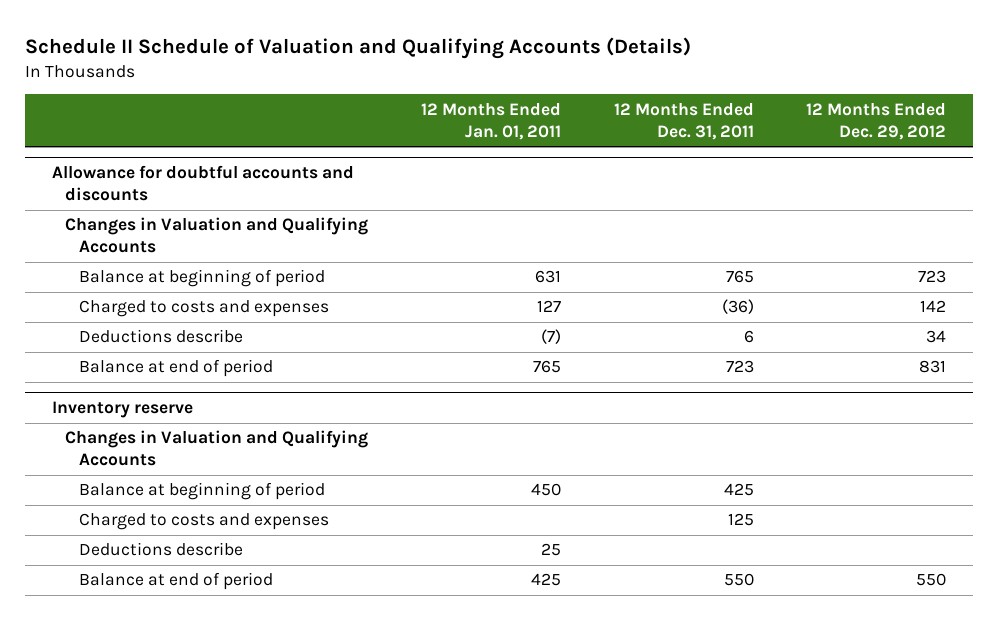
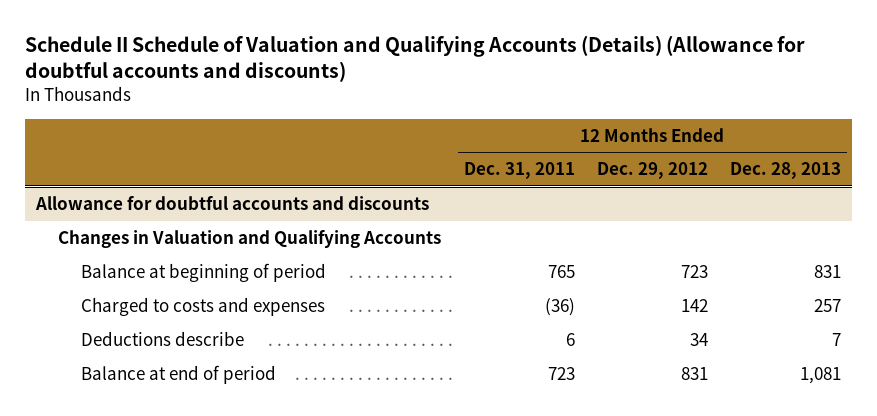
- Schedule II Schedule of Valuation and Qualifying Accounts (Details)
+ Schedule II Schedule of Valuation and Qualifying Accounts (Details) (Allowance for doubtful accounts and discounts)
- | 12 Months Ended Jan. 01, 2011 | 12 Months Ended Dec. 31, 2011 | 12 Months Ended Dec. 29, 2012
+ | 12 Months Ended Dec. 31, 2011 | 12 Months Ended Dec. 29, 2012 | 12 Months Ended Dec. 28, 2013
- Inventory reserve
- Changes in Valuation and Qualifying Accounts
- Balance at beginning of period | 450 | 425 |
- Charged to costs and expenses | | 125 |
- Deductions describe | 25 | |
- Balance at end of period | 425 | 550 | 550

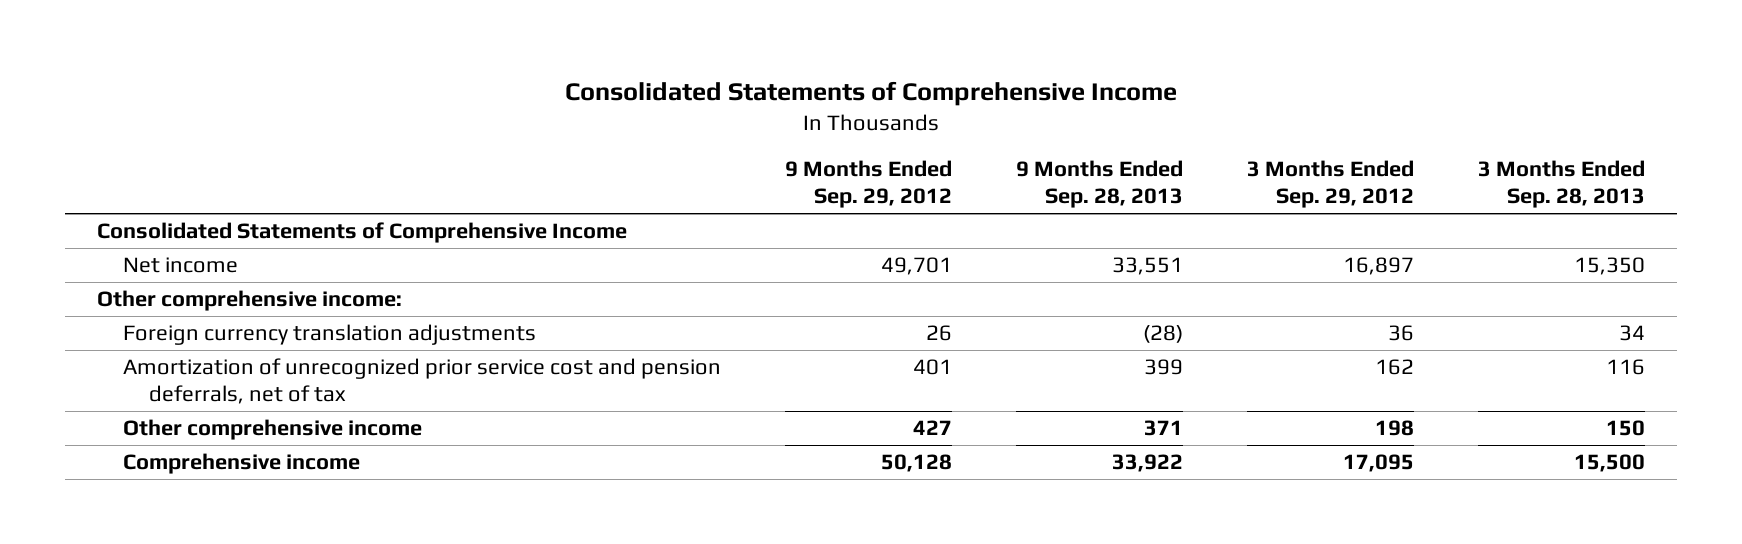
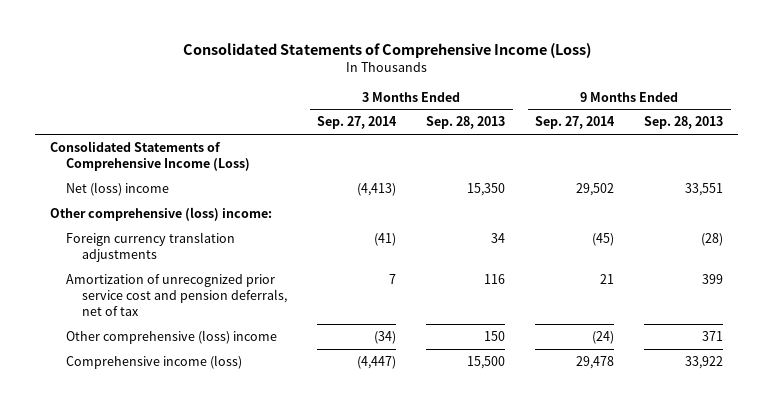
- Consolidated Statements of Comprehensive Income
+ Consolidated Statements of Comprehensive Income (Loss)
- | 9 Months Ended Sep. 29, 2012 | 9 Months Ended Sep. 28, 2013 | 3 Months Ended Sep. 29, 2012 | 3 Months Ended Sep. 28, 2013
+ | 3 Months Ended Sep. 27, 2014 | 3 Months Ended Sep. 28, 2013 | 9 Months Ended Sep. 27, 2014 | 9 Months Ended Sep. 28, 2013
- Consolidated Statements of Comprehensive Income
- Net income | 49,701 | 33,551 | 16,897 | 15,350
- Other comprehensive income:
+ Consolidated Statements of Comprehensive Income (Loss)
+ Net (loss) income | (4,413) | 15,350 | 29,502 | 33,551
+ Other comprehensive (loss) income:
- Other comprehensive income | 427 | 371 | 198 | 150
- Comprehensive income | 50,128 | 33,922 | 17,095 | 15,500
+ Other comprehensive (loss) income | (34) | 150 | (24) | 371
+ Comprehensive income (loss) | (4,447) | 15,500 | 29,478 | 33,922

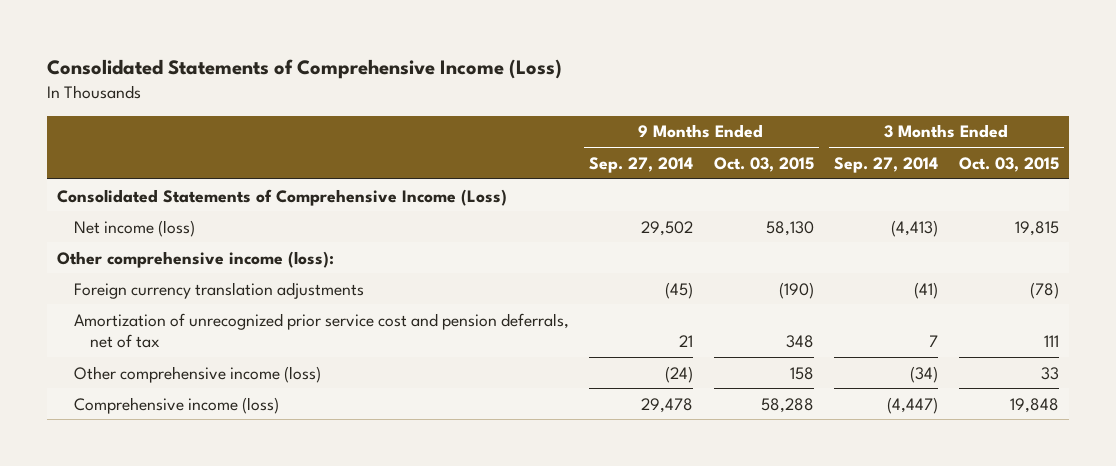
- | 3 Months Ended Sep. 27, 2014 | 3 Months Ended Sep. 28, 2013 | 9 Months Ended Sep. 27, 2014 | 9 Months Ended Sep. 28, 2013
+ | 9 Months Ended Sep. 27, 2014 | 9 Months Ended Oct. 03, 2015 | 3 Months Ended Sep. 27, 2014 | 3 Months Ended Oct. 03, 2015
- Net (loss) income | (4,413) | 15,350 | 29,502 | 33,551
- Other comprehensive (loss) income:
+ Net income (loss) | 29,502 | 58,130 | (4,413) | 19,815
+ Other comprehensive income (loss):
- Other comprehensive (loss) income | (34) | 150 | (24) | 371
+ Other comprehensive income (loss) | (24) | 158 | (34) | 33

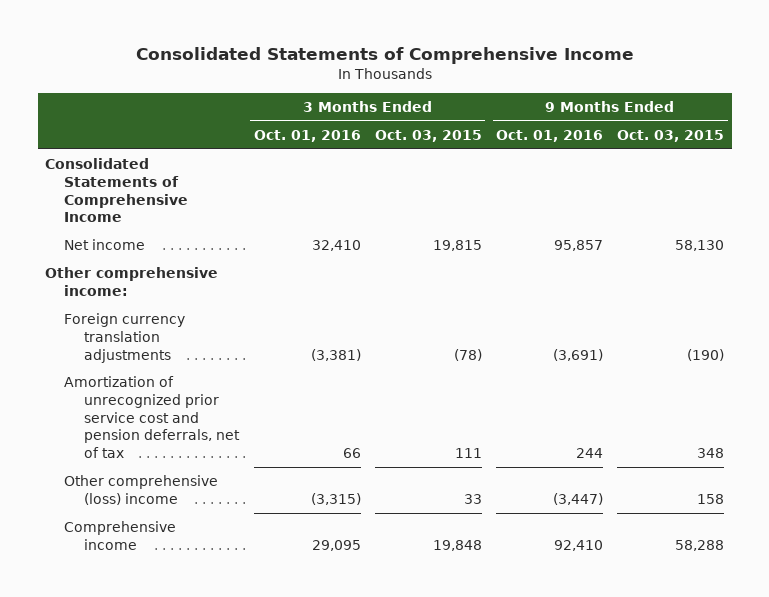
- Consolidated Statements of Comprehensive Income (Loss)
+ Consolidated Statements of Comprehensive Income
- | 9 Months Ended Sep. 27, 2014 | 9 Months Ended Oct. 03, 2015 | 3 Months Ended Sep. 27, 2014 | 3 Months Ended Oct. 03, 2015
+ | 3 Months Ended Oct. 01, 2016 | 3 Months Ended Oct. 03, 2015 | 9 Months Ended Oct. 01, 2016 | 9 Months Ended Oct. 03, 2015
- Consolidated Statements of Comprehensive Income (Loss)
- Net income (loss) | 29,502 | 58,130 | (4,413) | 19,815
- Other comprehensive income (loss):
+ Consolidated Statements of Comprehensive Income
+ Net income | 32,410 | 19,815 | 95,857 | 58,130
+ Other comprehensive income:
- Other comprehensive income (loss) | (24) | 158 | (34) | 33
- Comprehensive income (loss) | 29,478 | 58,288 | (4,447) | 19,848
+ Other comprehensive (loss) income | (3,315) | 33 | (3,447) | 158
+ Comprehensive income | 29,095 | 19,848 | 92,410 | 58,288

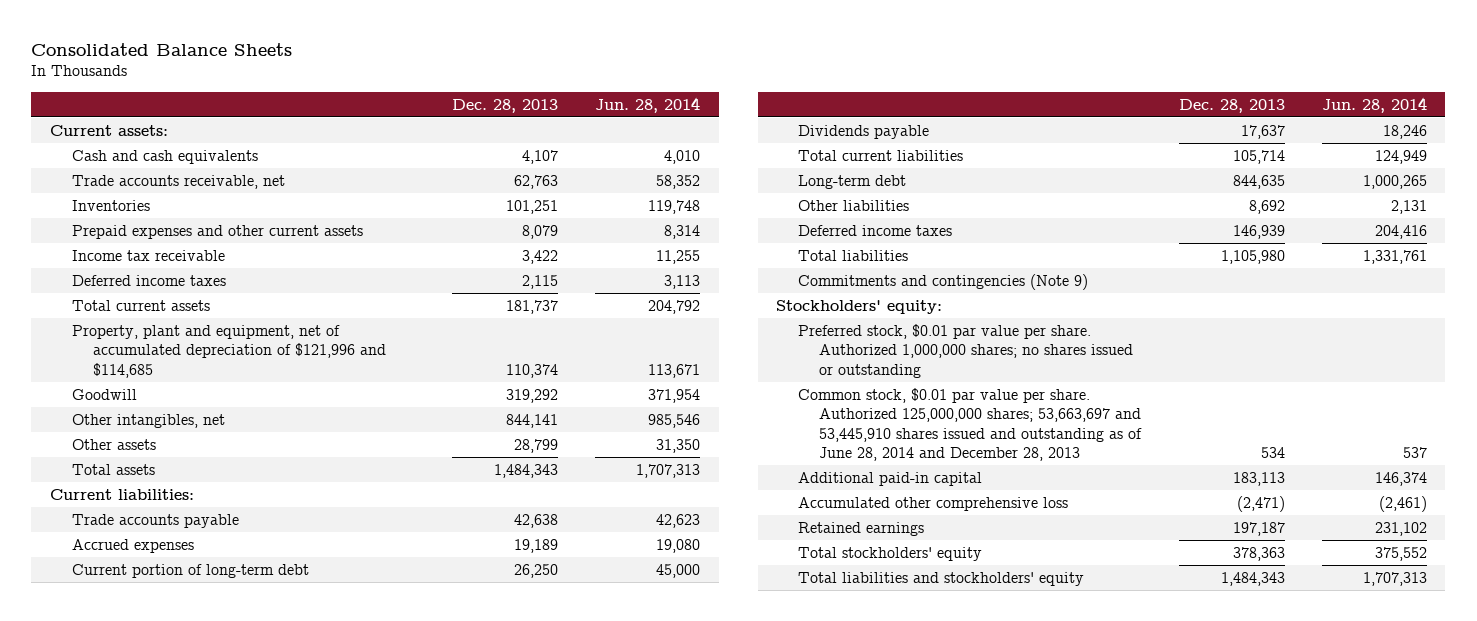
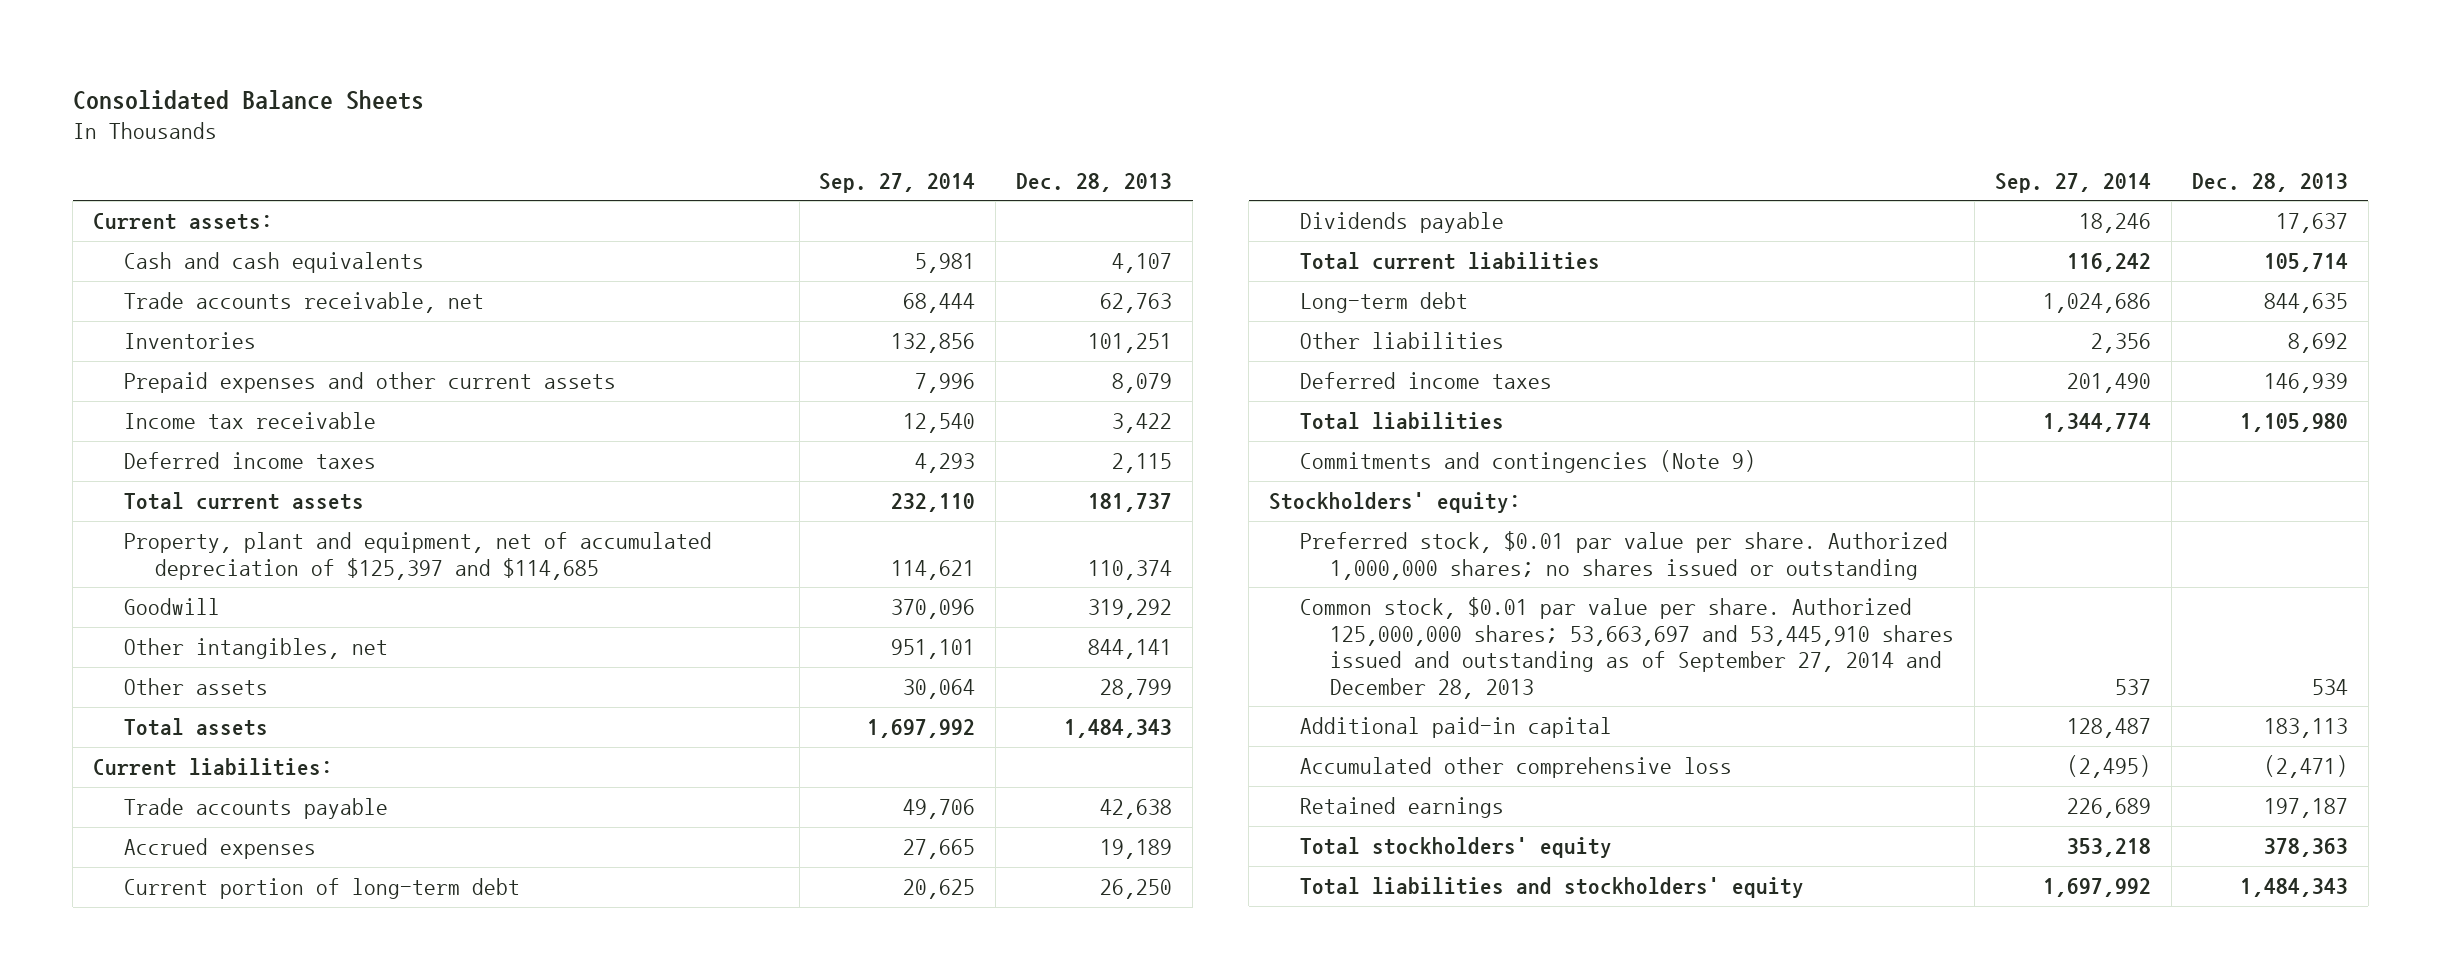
- | Dec. 28, 2013 | Jun. 28, 2014
+ | Sep. 27, 2014 | Dec. 28, 2013
- Property, plant and equipment, net of accumulated depreciation of $121,996 and $114,685 | 110,374 | 113,671
+ Property, plant and equipment, net of accumulated depreciation of $125,397 and $114,685 | 114,621 | 110,374
- Common stock, $0.01 par value per share. Authorized 125,000,000 shares; 53,663,697 and 53,445,910 shares issued and outstanding as of June 28, 2014 and December 28, 2013 | 534 | 537
+ Common stock, $0.01 par value per share. Authorized 125,000,000 shares; 53,663,697 and 53,445,910 shares issued and outstanding as of September 27, 2014 and December 28, 2013 | 537 | 534

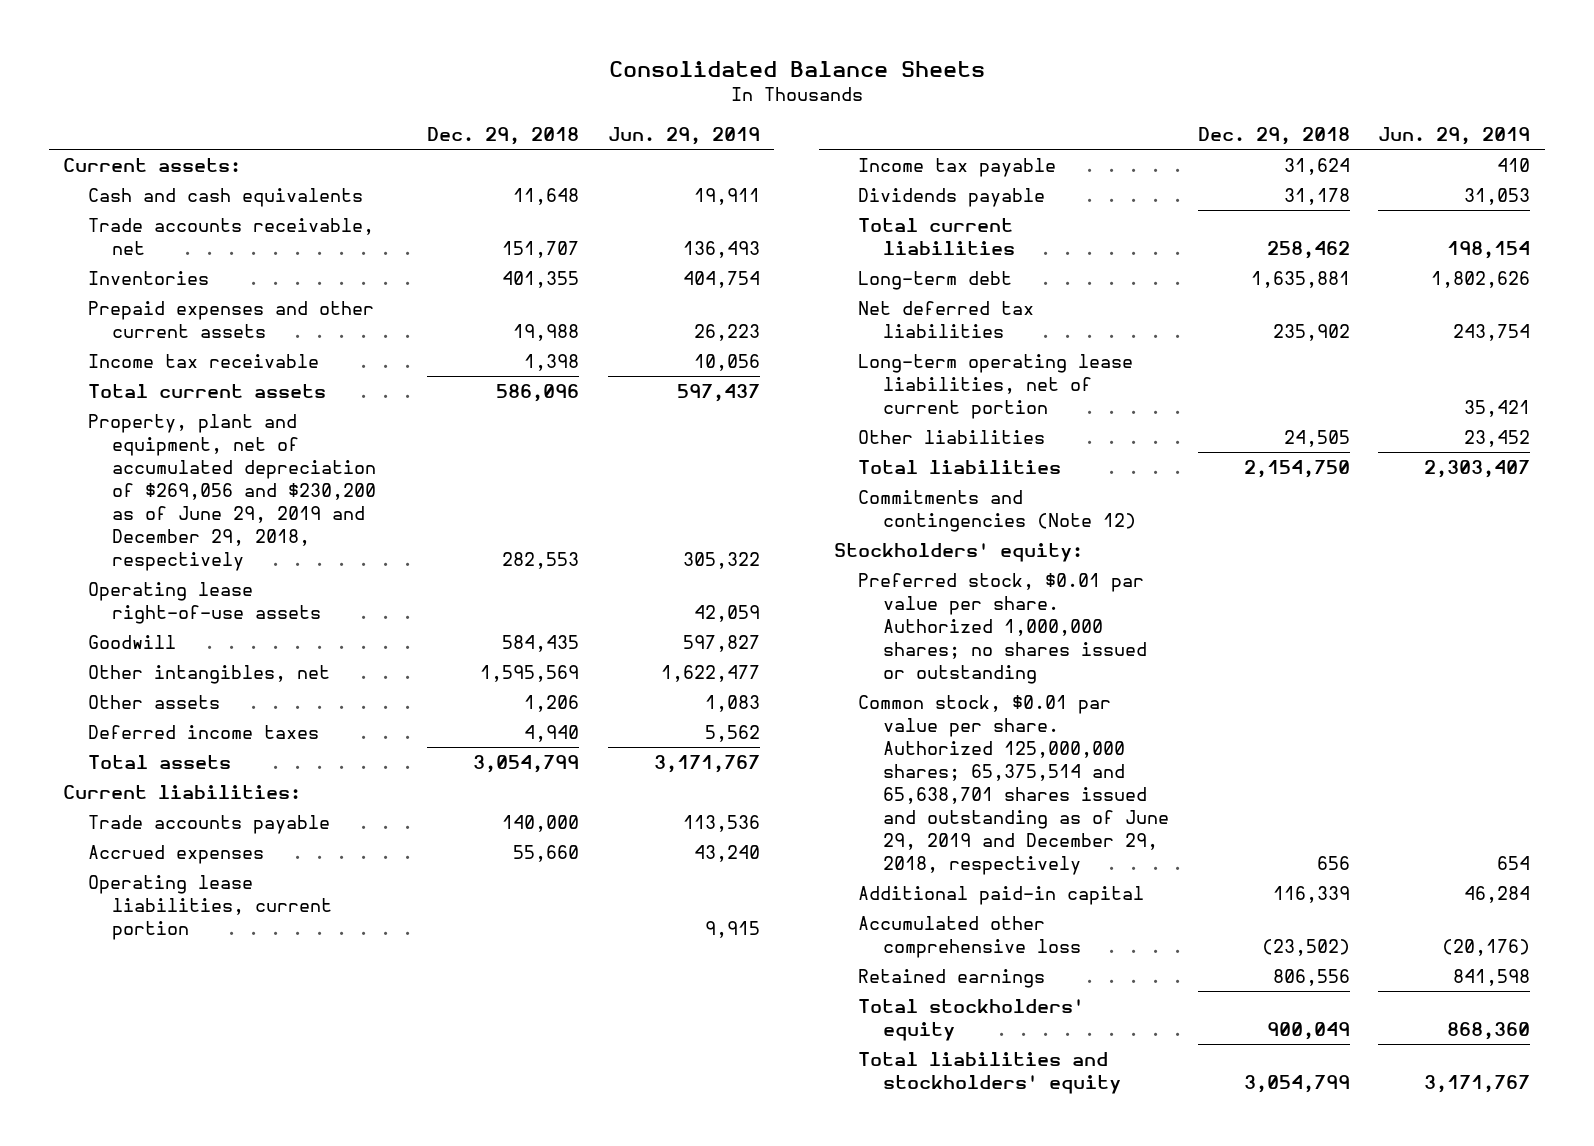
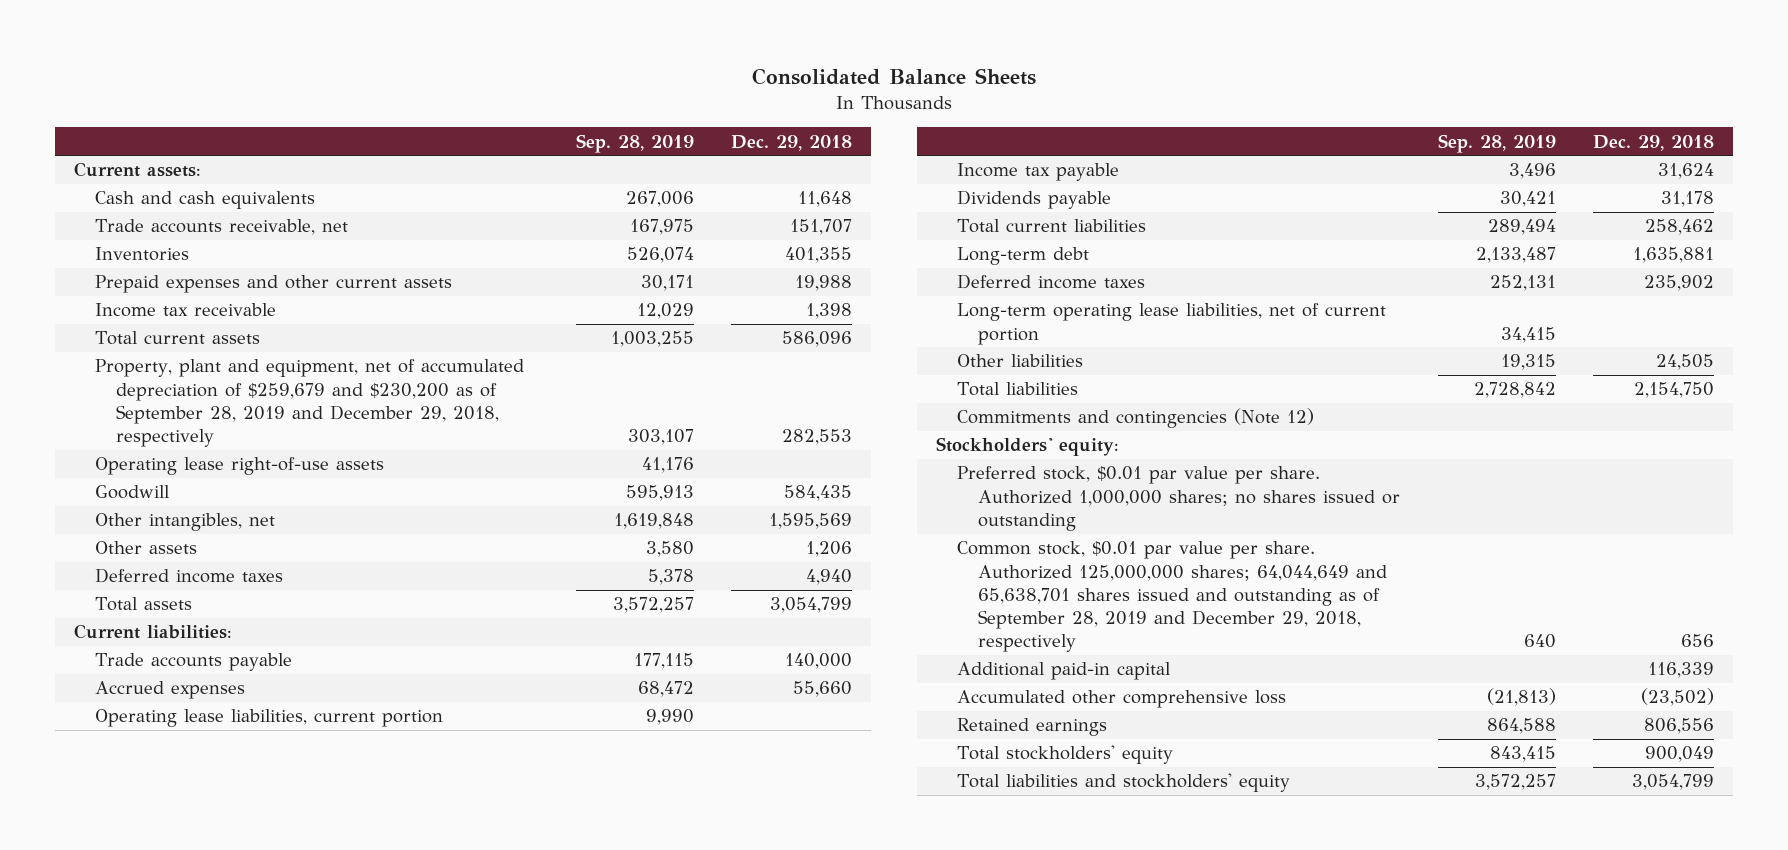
- | Dec. 29, 2018 | Jun. 29, 2019
+ | Sep. 28, 2019 | Dec. 29, 2018
- Property, plant and equipment, net of accumulated depreciation of $269,056 and $230,200 as of June 29, 2019 and December 29, 2018, respectively | 282,553 | 305,322
+ Property, plant and equipment, net of accumulated depreciation of $259,679 and $230,200 as of September 28, 2019 and December 29, 2018, respectively | 303,107 | 282,553
- Net deferred tax liabilities | 235,902 | 243,754
+ Deferred income taxes | 252,131 | 235,902
- Common stock, $0.01 par value per share. Authorized 125,000,000 shares; 65,375,514 and 65,638,701 shares issued and outstanding as of June 29, 2019 and December 29, 2018, respectively | 656 | 654
+ Common stock, $0.01 par value per share. Authorized 125,000,000 shares; 64,044,649 and 65,638,701 shares issued and outstanding as of September 28, 2019 and December 29, 2018, respectively | 640 | 656

